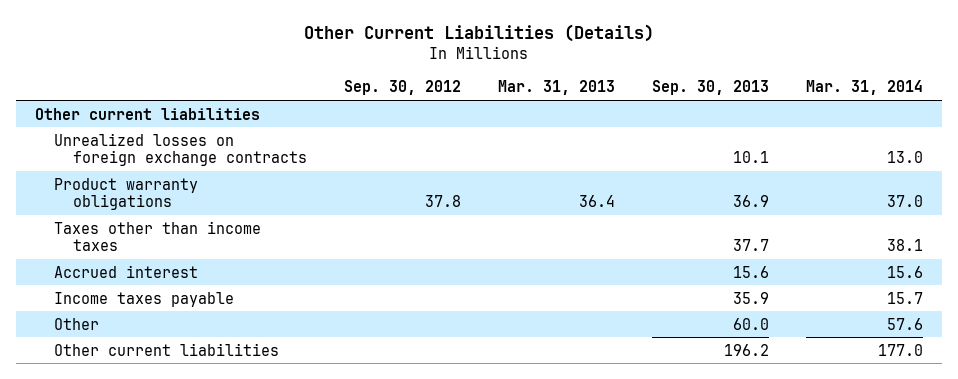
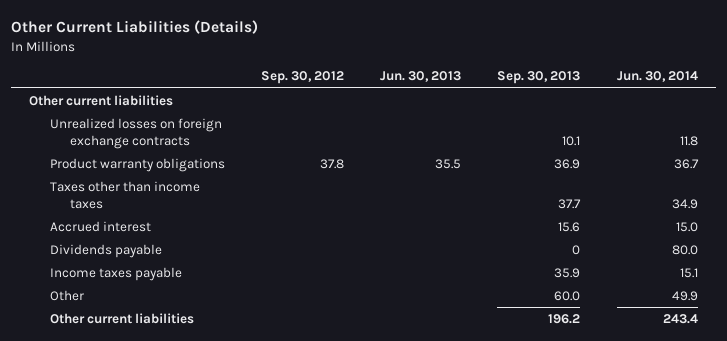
- | Sep. 30, 2012 | Mar. 31, 2013 | Sep. 30, 2013 | Mar. 31, 2014
+ | Sep. 30, 2012 | Jun. 30, 2013 | Sep. 30, 2013 | Jun. 30, 2014
+ Dividends payable | | | 0 | 80.0

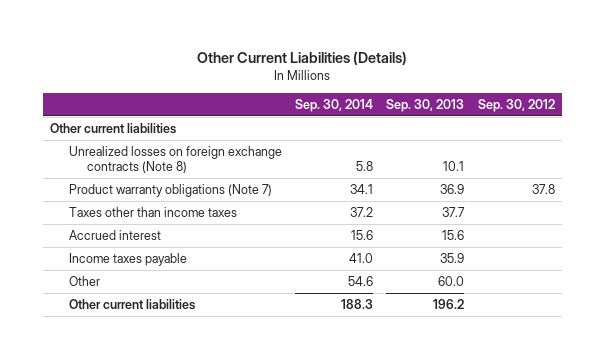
- | Sep. 30, 2012 | Jun. 30, 2013 | Sep. 30, 2013 | Jun. 30, 2014
+ | Sep. 30, 2014 | Sep. 30, 2013 | Sep. 30, 2012
- Unrealized losses on foreign exchange contracts | | | 10.1 | 11.8
- Product warranty obligations | 37.8 | 35.5 | 36.9 | 36.7
+ Unrealized losses on foreign exchange contracts (Note 8) | 5.8 | 10.1 |
+ Product warranty obligations (Note 7) | 34.1 | 36.9 | 37.8
- Dividends payable | | | 0 | 80.0

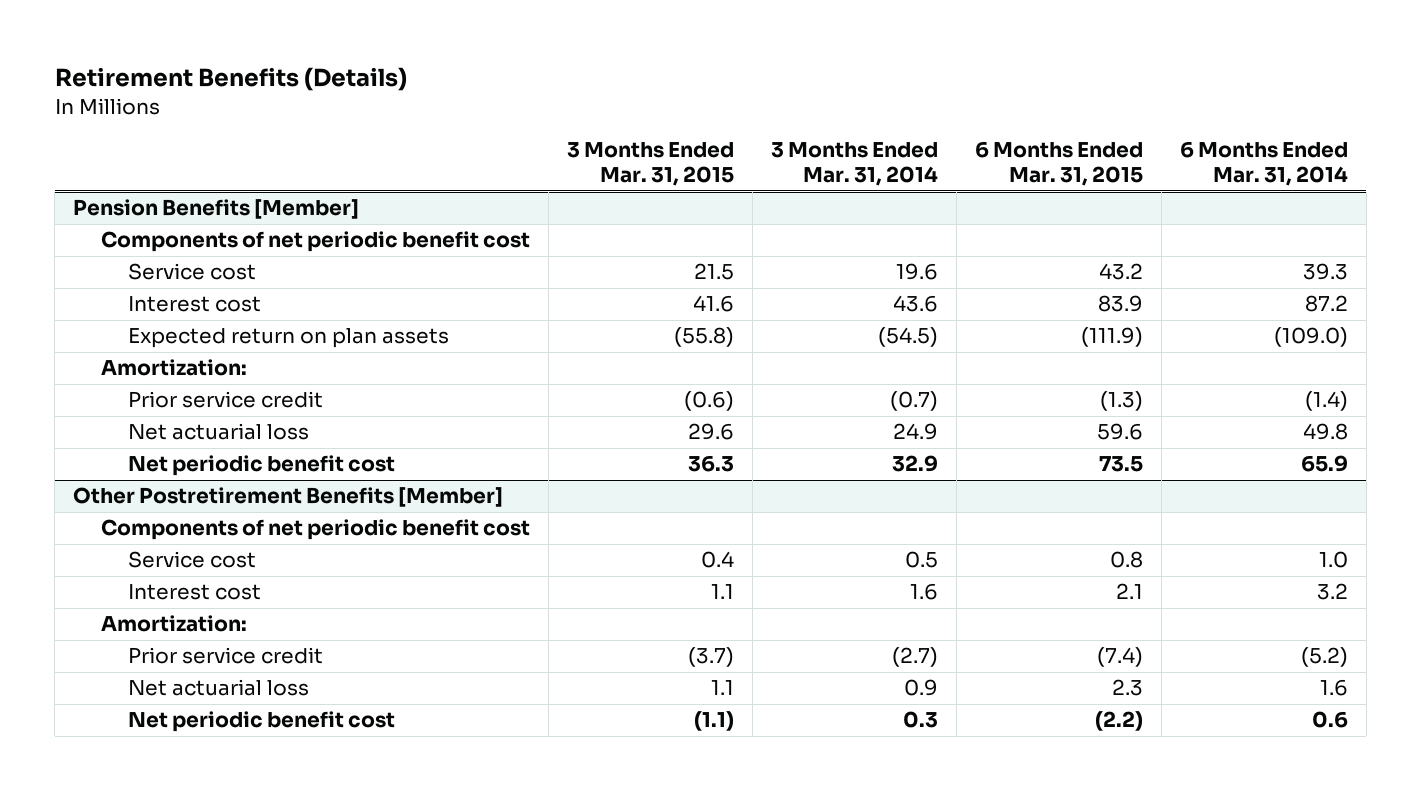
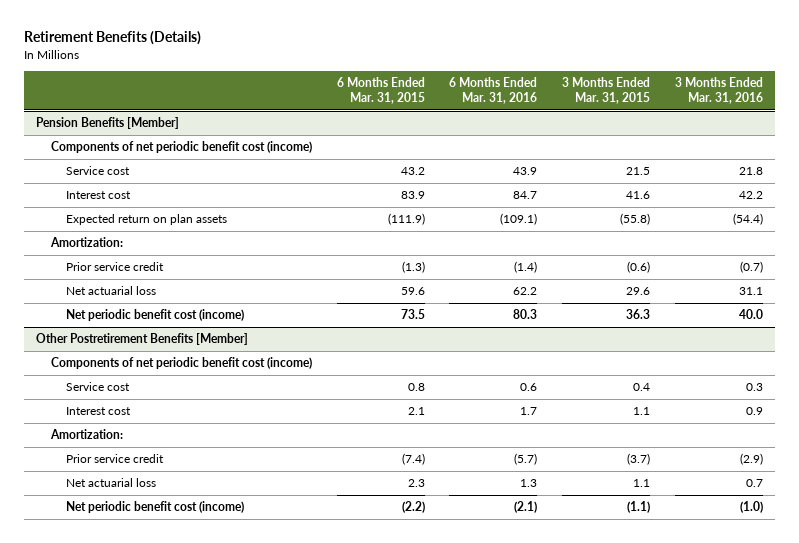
- | 3 Months Ended Mar. 31, 2015 | 3 Months Ended Mar. 31, 2014 | 6 Months Ended Mar. 31, 2015 | 6 Months Ended Mar. 31, 2014
+ | 6 Months Ended Mar. 31, 2015 | 6 Months Ended Mar. 31, 2016 | 3 Months Ended Mar. 31, 2015 | 3 Months Ended Mar. 31, 2016
@ Pension Benefits [Member]
- Components of net periodic benefit cost
+ Components of net periodic benefit cost (income)
- Net periodic benefit cost | 36.3 | 32.9 | 73.5 | 65.9
+ Net periodic benefit cost (income) | 73.5 | 80.3 | 36.3 | 40.0
@ Other Postretirement Benefits [Member]
- Components of net periodic benefit cost
+ Components of net periodic benefit cost (income)
- Net periodic benefit cost | (1.1) | 0.3 | (2.2) | 0.6
+ Net periodic benefit cost (income) | (2.2) | (2.1) | (1.1) | (1.0)

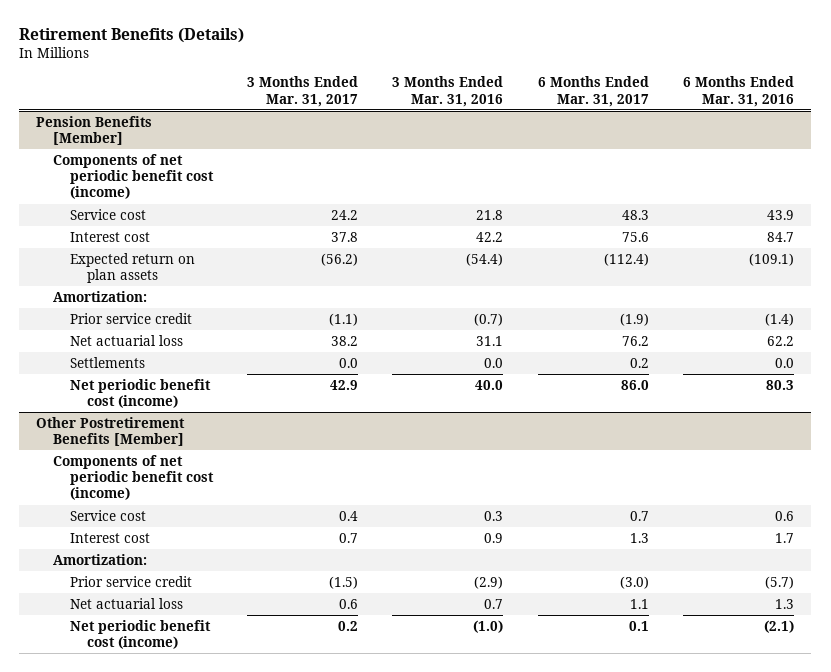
- | 6 Months Ended Mar. 31, 2015 | 6 Months Ended Mar. 31, 2016 | 3 Months Ended Mar. 31, 2015 | 3 Months Ended Mar. 31, 2016
+ | 3 Months Ended Mar. 31, 2017 | 3 Months Ended Mar. 31, 2016 | 6 Months Ended Mar. 31, 2017 | 6 Months Ended Mar. 31, 2016
@ Pension Benefits [Member]
+ Settlements | 0.0 | 0.0 | 0.2 | 0.0

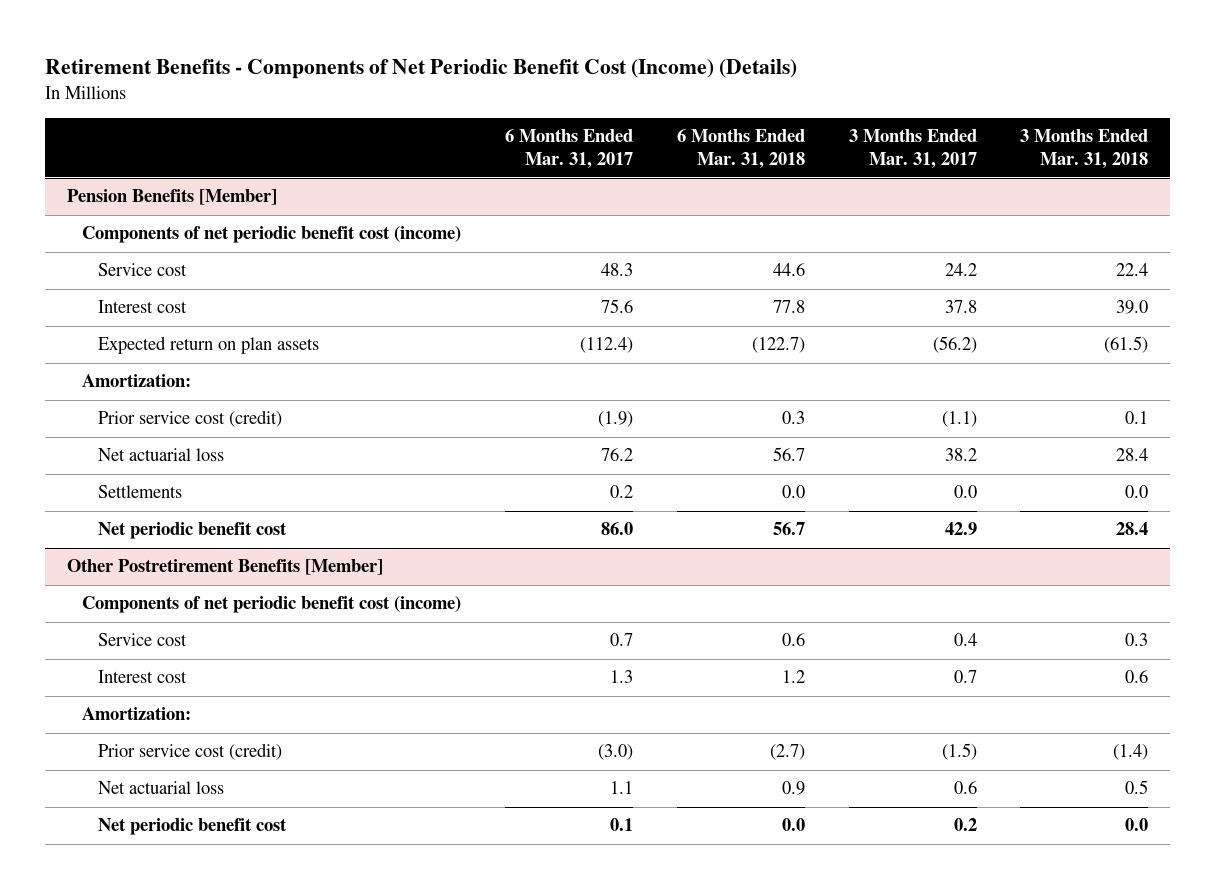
- Retirement Benefits (Details)
+ Retirement Benefits - Components of Net Periodic Benefit Cost (Income) (Details)
- | 3 Months Ended Mar. 31, 2017 | 3 Months Ended Mar. 31, 2016 | 6 Months Ended Mar. 31, 2017 | 6 Months Ended Mar. 31, 2016
+ | 6 Months Ended Mar. 31, 2017 | 6 Months Ended Mar. 31, 2018 | 3 Months Ended Mar. 31, 2017 | 3 Months Ended Mar. 31, 2018
@ Pension Benefits [Member]
- Prior service credit | (1.1) | (0.7) | (1.9) | (1.4)
+ Prior service cost (credit) | (1.9) | 0.3 | (1.1) | 0.1
- Net periodic benefit cost (income) | 42.9 | 40.0 | 86.0 | 80.3
+ Net periodic benefit cost | 86.0 | 56.7 | 42.9 | 28.4
@ Other Postretirement Benefits [Member]
- Prior service credit | (1.5) | (2.9) | (3.0) | (5.7)
+ Prior service cost (credit) | (3.0) | (2.7) | (1.5) | (1.4)
- Net periodic benefit cost (income) | 0.2 | (1.0) | 0.1 | (2.1)
+ Net periodic benefit cost | 0.1 | 0.0 | 0.2 | 0.0

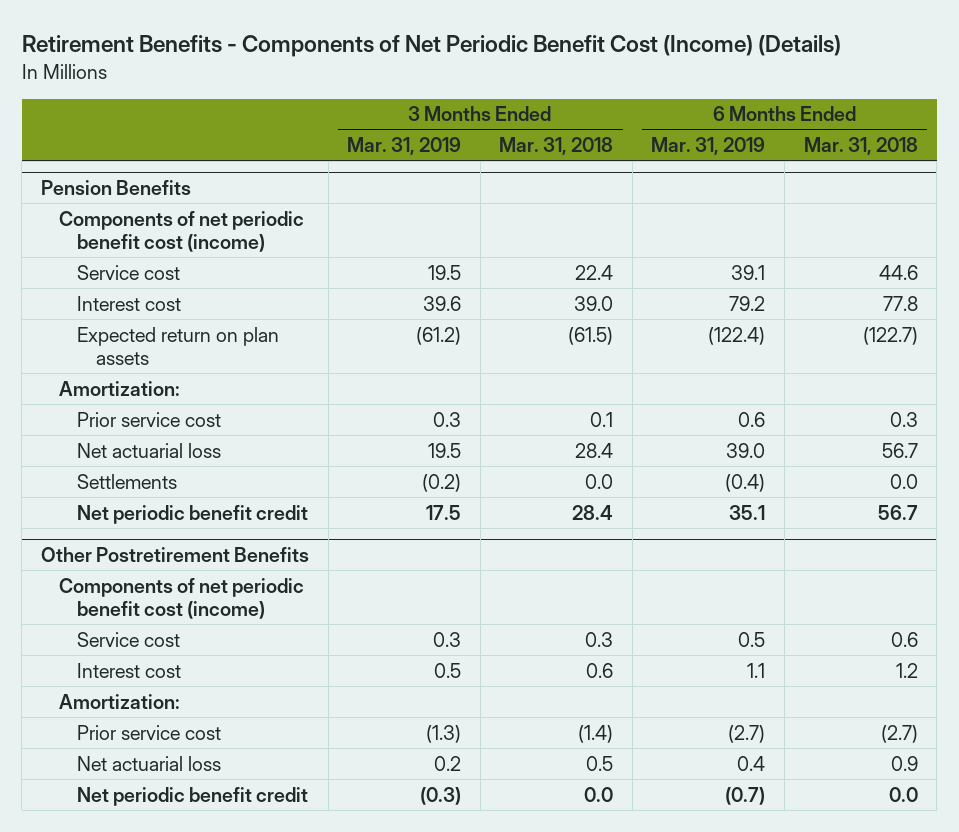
- | 6 Months Ended Mar. 31, 2017 | 6 Months Ended Mar. 31, 2018 | 3 Months Ended Mar. 31, 2017 | 3 Months Ended Mar. 31, 2018
+ | 3 Months Ended Mar. 31, 2019 | 3 Months Ended Mar. 31, 2018 | 6 Months Ended Mar. 31, 2019 | 6 Months Ended Mar. 31, 2018
- Pension Benefits [Member]
+ Pension Benefits
- Prior service cost (credit) | (1.9) | 0.3 | (1.1) | 0.1
+ Prior service cost | 0.3 | 0.1 | 0.6 | 0.3
- Net periodic benefit cost | 86.0 | 56.7 | 42.9 | 28.4
- Other Postretirement Benefits [Member]
+ Net periodic benefit credit | 17.5 | 28.4 | 35.1 | 56.7
+ Other Postretirement Benefits
- Prior service cost (credit) | (3.0) | (2.7) | (1.5) | (1.4)
+ Prior service cost | (1.3) | (1.4) | (2.7) | (2.7)
- Net periodic benefit cost | 0.1 | 0.0 | 0.2 | 0.0
+ Net periodic benefit credit | (0.3) | 0.0 | (0.7) | 0.0

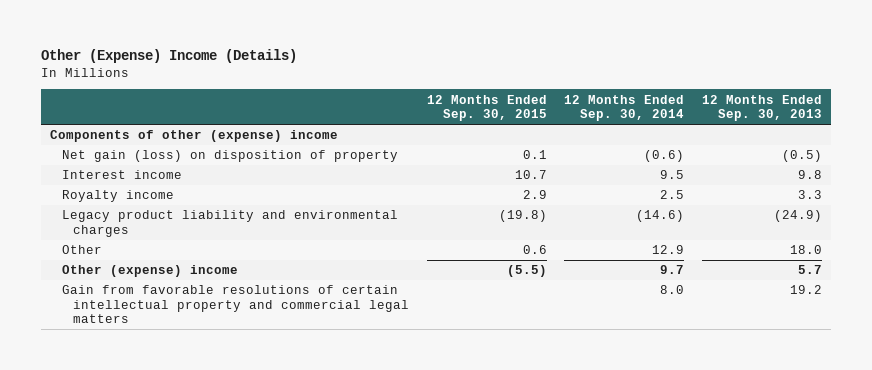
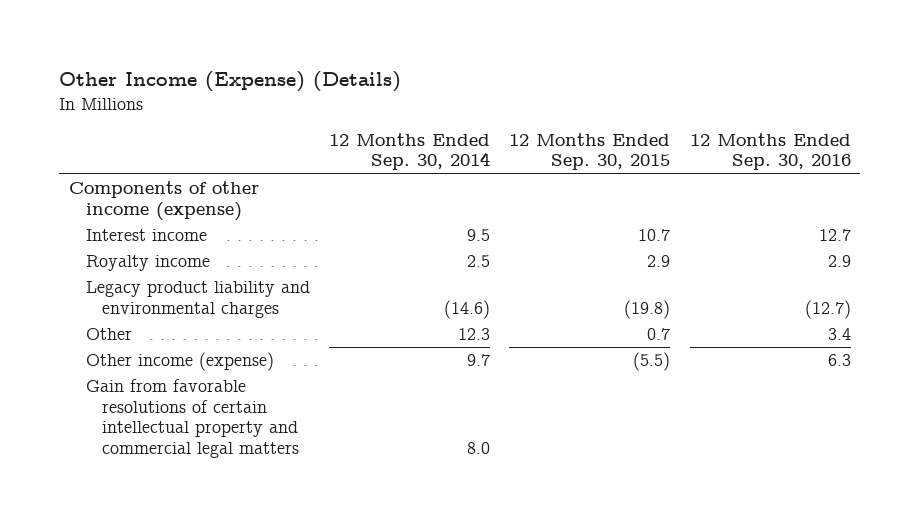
- Other (Expense) Income (Details)
+ Other Income (Expense) (Details)
- | 12 Months Ended Sep. 30, 2015 | 12 Months Ended Sep. 30, 2014 | 12 Months Ended Sep. 30, 2013
+ | 12 Months Ended Sep. 30, 2014 | 12 Months Ended Sep. 30, 2015 | 12 Months Ended Sep. 30, 2016
- Components of other (expense) income
- Net gain (loss) on disposition of property | 0.1 | (0.6) | (0.5)
+ Components of other income (expense)
- Other | 0.6 | 12.9 | 18.0
- Other (expense) income | (5.5) | 9.7 | 5.7
+ Other | 12.3 | 0.7 | 3.4
+ Other income (expense) | 9.7 | (5.5) | 6.3

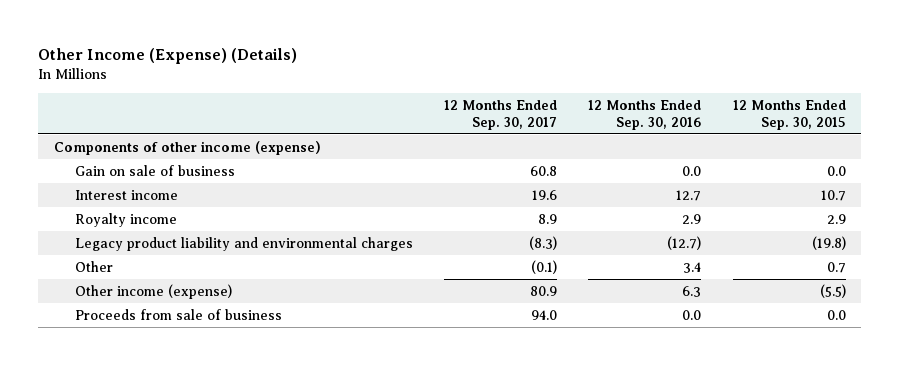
- | 12 Months Ended Sep. 30, 2014 | 12 Months Ended Sep. 30, 2015 | 12 Months Ended Sep. 30, 2016
+ | 12 Months Ended Sep. 30, 2017 | 12 Months Ended Sep. 30, 2016 | 12 Months Ended Sep. 30, 2015
+ Gain on sale of business | 60.8 | 0.0 | 0.0
- Gain from favorable resolutions of certain intellectual property and commercial legal matters | 8.0 | |
+ Proceeds from sale of business | 94.0 | 0.0 | 0.0

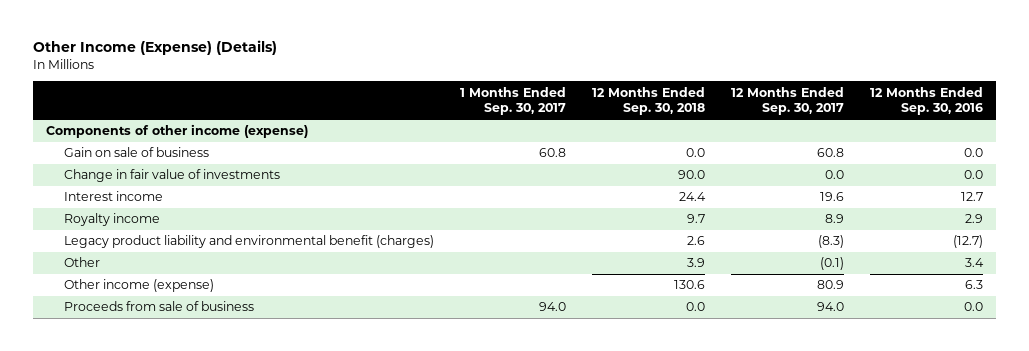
- | 12 Months Ended Sep. 30, 2017 | 12 Months Ended Sep. 30, 2016 | 12 Months Ended Sep. 30, 2015
+ | 1 Months Ended Sep. 30, 2017 | 12 Months Ended Sep. 30, 2018 | 12 Months Ended Sep. 30, 2017 | 12 Months Ended Sep. 30, 2016
+ Change in fair value of investments | | 90.0 | 0.0 | 0.0
- Legacy product liability and environmental charges | (8.3) | (12.7) | (19.8)
+ Legacy product liability and environmental benefit (charges) | | 2.6 | (8.3) | (12.7)

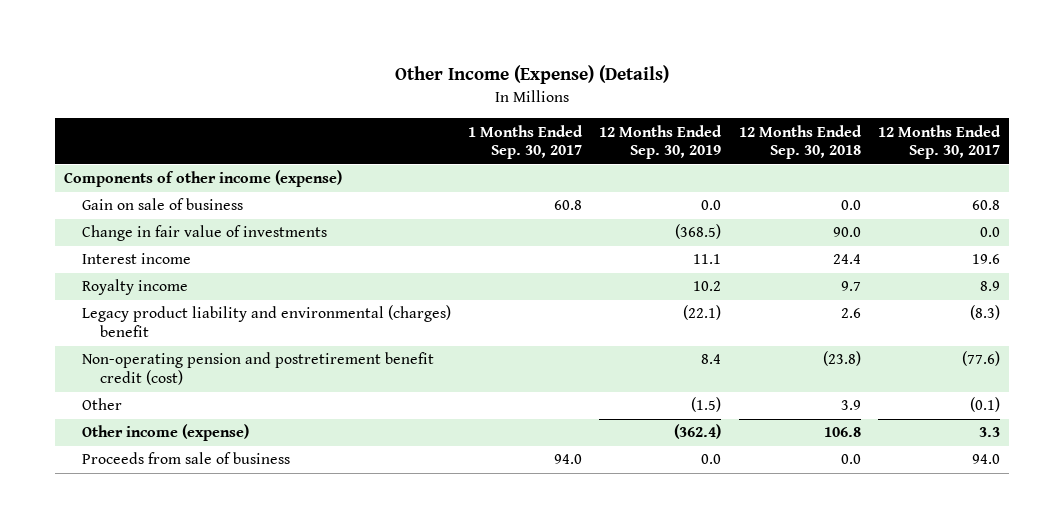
- | 1 Months Ended Sep. 30, 2017 | 12 Months Ended Sep. 30, 2018 | 12 Months Ended Sep. 30, 2017 | 12 Months Ended Sep. 30, 2016
+ | 1 Months Ended Sep. 30, 2017 | 12 Months Ended Sep. 30, 2019 | 12 Months Ended Sep. 30, 2018 | 12 Months Ended Sep. 30, 2017
- Legacy product liability and environmental benefit (charges) | | 2.6 | (8.3) | (12.7)
+ Legacy product liability and environmental (charges) benefit | | (22.1) | 2.6 | (8.3)
+ Non-operating pension and postretirement benefit credit (cost) | | 8.4 | (23.8) | (77.6)
- Other income (expense) | | 130.6 | 80.9 | 6.3
+ Other income (expense) | | (362.4) | 106.8 | 3.3

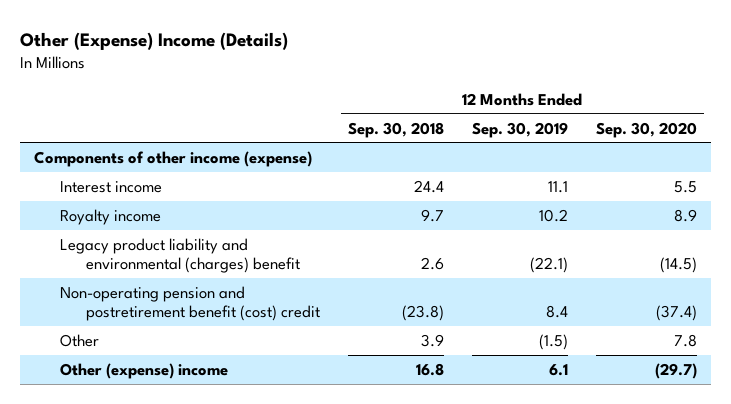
- Other Income (Expense) (Details)
+ Other (Expense) Income (Details)
- | 1 Months Ended Sep. 30, 2017 | 12 Months Ended Sep. 30, 2019 | 12 Months Ended Sep. 30, 2018 | 12 Months Ended Sep. 30, 2017
+ | 12 Months Ended Sep. 30, 2018 | 12 Months Ended Sep. 30, 2019 | 12 Months Ended Sep. 30, 2020
- Gain on sale of business | 60.8 | 0.0 | 0.0 | 60.8
- Change in fair value of investments | | (368.5) | 90.0 | 0.0
- Non-operating pension and postretirement benefit credit (cost) | | 8.4 | (23.8) | (77.6)
+ Non-operating pension and postretirement benefit (cost) credit | (23.8) | 8.4 | (37.4)
- Other income (expense) | | (362.4) | 106.8 | 3.3
- Proceeds from sale of business | 94.0 | 0.0 | 0.0 | 94.0
+ Other (expense) income | 16.8 | 6.1 | (29.7)

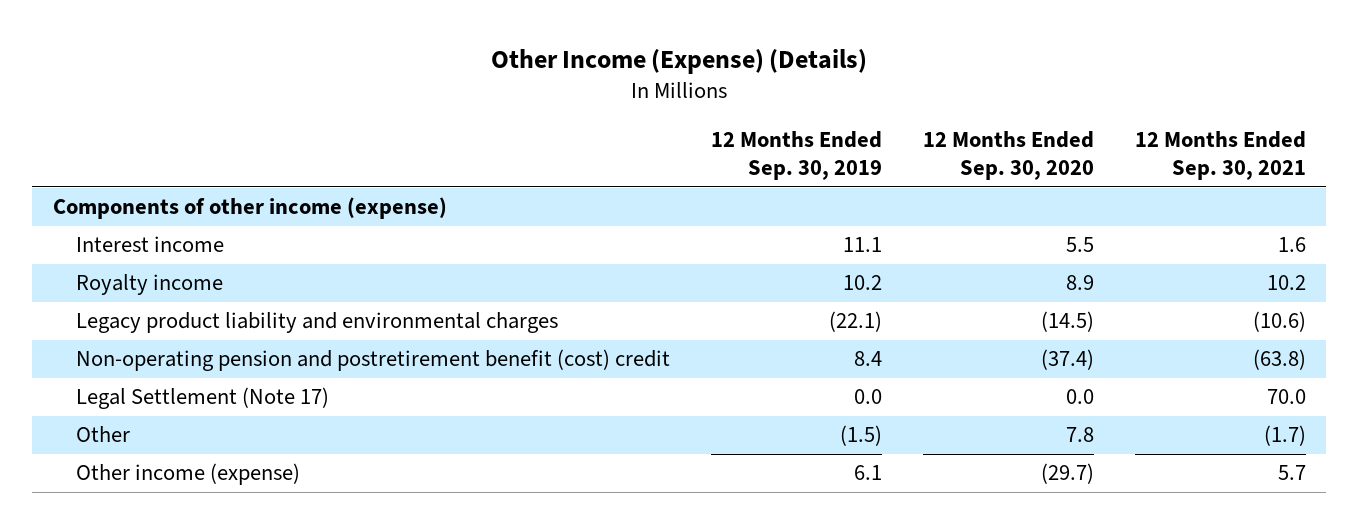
- Other (Expense) Income (Details)
+ Other Income (Expense) (Details)
- | 12 Months Ended Sep. 30, 2018 | 12 Months Ended Sep. 30, 2019 | 12 Months Ended Sep. 30, 2020
+ | 12 Months Ended Sep. 30, 2019 | 12 Months Ended Sep. 30, 2020 | 12 Months Ended Sep. 30, 2021
- Legacy product liability and environmental (charges) benefit | 2.6 | (22.1) | (14.5)
+ Legacy product liability and environmental charges | (22.1) | (14.5) | (10.6)
+ Legal Settlement (Note 17) | 0.0 | 0.0 | 70.0
- Other (expense) income | 16.8 | 6.1 | (29.7)
+ Other income (expense) | 6.1 | (29.7) | 5.7

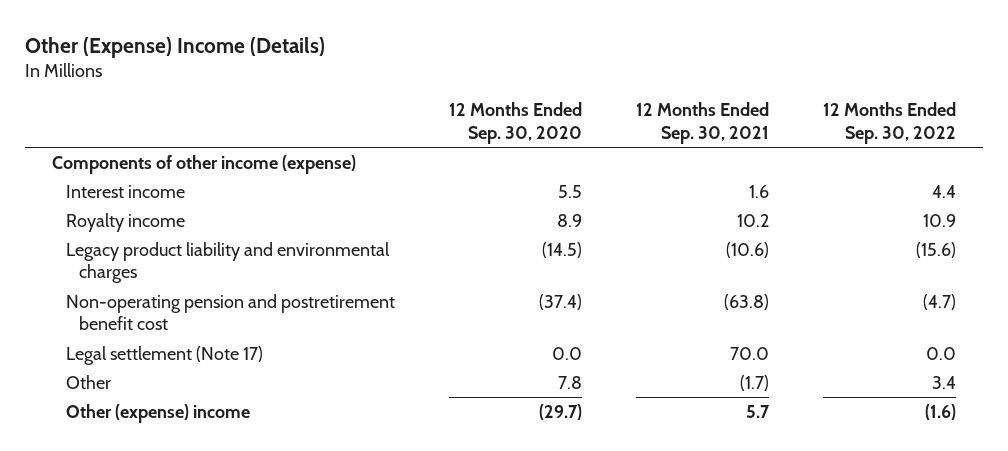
- Other Income (Expense) (Details)
+ Other (Expense) Income (Details)
- | 12 Months Ended Sep. 30, 2019 | 12 Months Ended Sep. 30, 2020 | 12 Months Ended Sep. 30, 2021
+ | 12 Months Ended Sep. 30, 2020 | 12 Months Ended Sep. 30, 2021 | 12 Months Ended Sep. 30, 2022
- Non-operating pension and postretirement benefit (cost) credit | 8.4 | (37.4) | (63.8)
- Legal Settlement (Note 17) | 0.0 | 0.0 | 70.0
+ Non-operating pension and postretirement benefit cost | (37.4) | (63.8) | (4.7)
+ Legal settlement (Note 17) | 0.0 | 70.0 | 0.0
- Other income (expense) | 6.1 | (29.7) | 5.7
+ Other (expense) income | (29.7) | 5.7 | (1.6)

